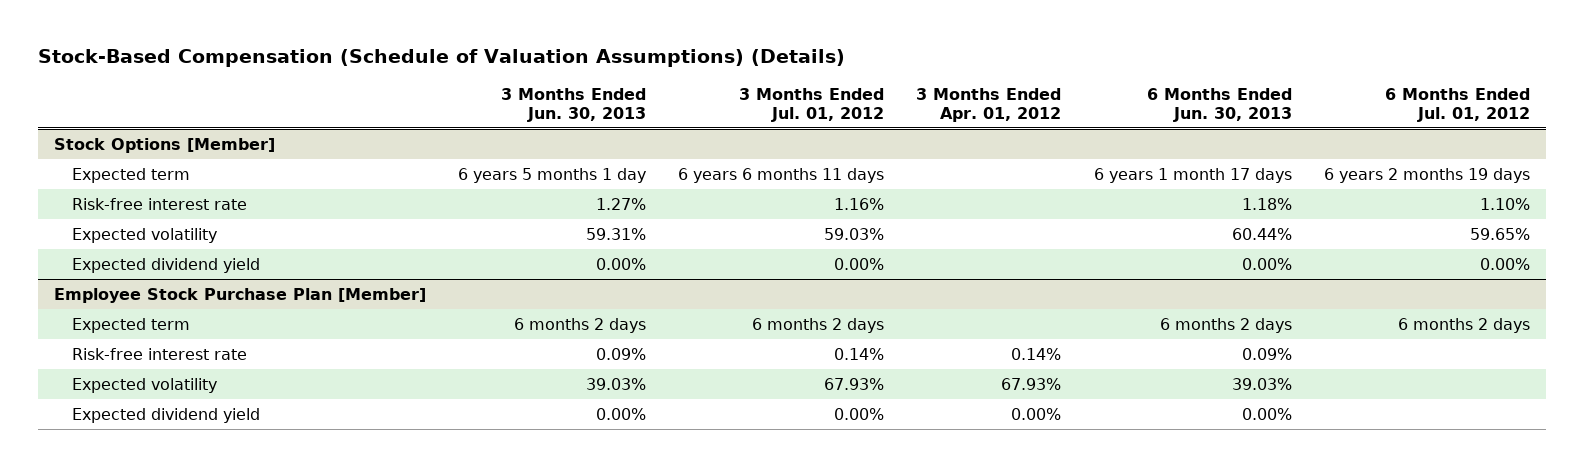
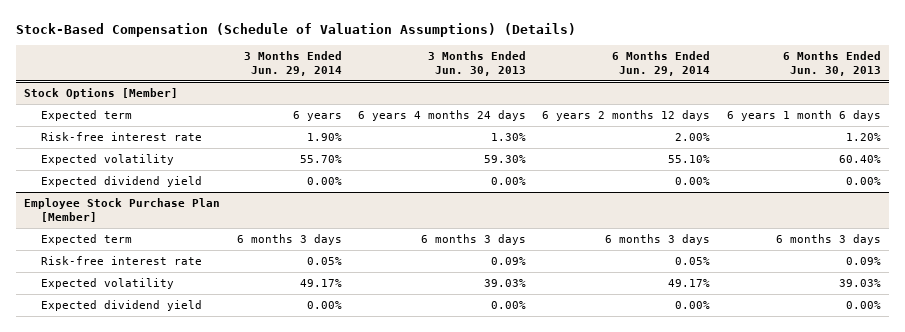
- | 3 Months Ended Jun. 30, 2013 | 3 Months Ended Jul. 01, 2012 | 3 Months Ended Apr. 01, 2012 | 6 Months Ended Jun. 30, 2013 | 6 Months Ended Jul. 01, 2012
+ | 3 Months Ended Jun. 29, 2014 | 3 Months Ended Jun. 30, 2013 | 6 Months Ended Jun. 29, 2014 | 6 Months Ended Jun. 30, 2013
@ Stock Options [Member]
- Expected term | 6 years 5 months 1 day | 6 years 6 months 11 days | | 6 years 1 month 17 days | 6 years 2 months 19 days
- Risk-free interest rate | 1.27% | 1.16% | | 1.18% | 1.10%
- Expected volatility | 59.31% | 59.03% | | 60.44% | 59.65%
+ Expected term | 6 years | 6 years 4 months 24 days | 6 years 2 months 12 days | 6 years 1 month 6 days
+ Risk-free interest rate | 1.90% | 1.30% | 2.00% | 1.20%
+ Expected volatility | 55.70% | 59.30% | 55.10% | 60.40%
@ Employee Stock Purchase Plan [Member]
- Expected term | 6 months 2 days | 6 months 2 days | | 6 months 2 days | 6 months 2 days
+ Expected term | 6 months 3 days | 6 months 3 days | 6 months 3 days | 6 months 3 days

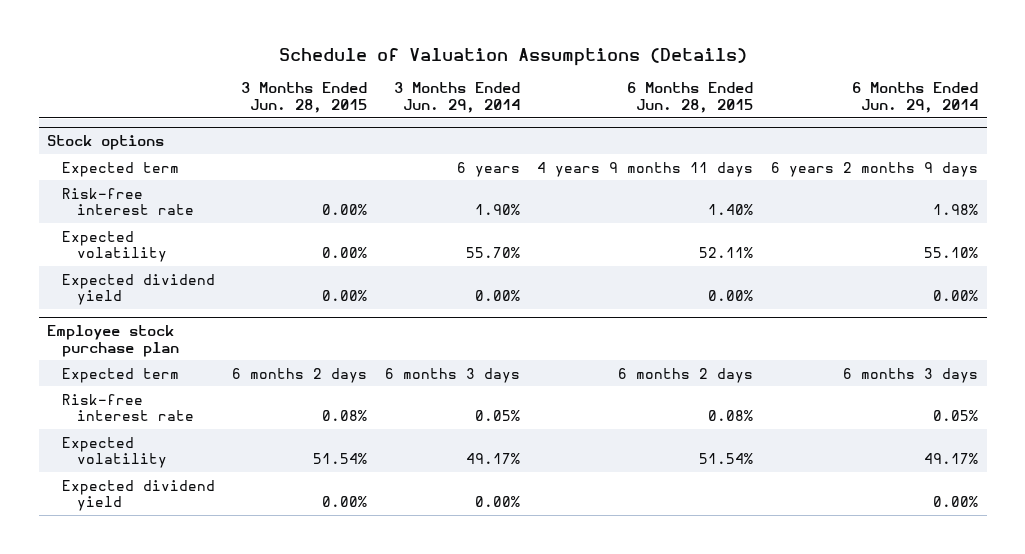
- Stock-Based Compensation (Schedule of Valuation Assumptions) (Details)
+ Schedule of Valuation Assumptions (Details)
- | 3 Months Ended Jun. 29, 2014 | 3 Months Ended Jun. 30, 2013 | 6 Months Ended Jun. 29, 2014 | 6 Months Ended Jun. 30, 2013
+ | 3 Months Ended Jun. 28, 2015 | 3 Months Ended Jun. 29, 2014 | 6 Months Ended Jun. 28, 2015 | 6 Months Ended Jun. 29, 2014
- Stock Options [Member]
- Expected term | 6 years | 6 years 4 months 24 days | 6 years 2 months 12 days | 6 years 1 month 6 days
- Risk-free interest rate | 1.90% | 1.30% | 2.00% | 1.20%
+ Stock options
+ Expected term | | 6 years | 4 years 9 months 11 days | 6 years 2 months 9 days
+ Risk-free interest rate | 0.00% | 1.90% | 1.40% | 1.98%
- Employee Stock Purchase Plan [Member]
+ Employee stock purchase plan

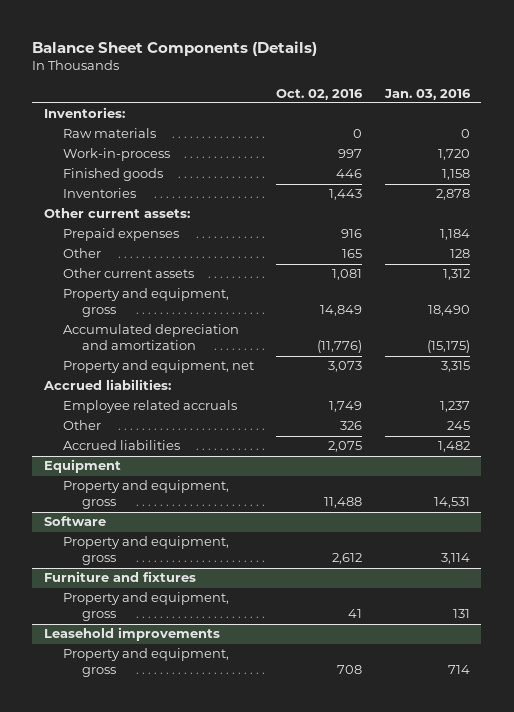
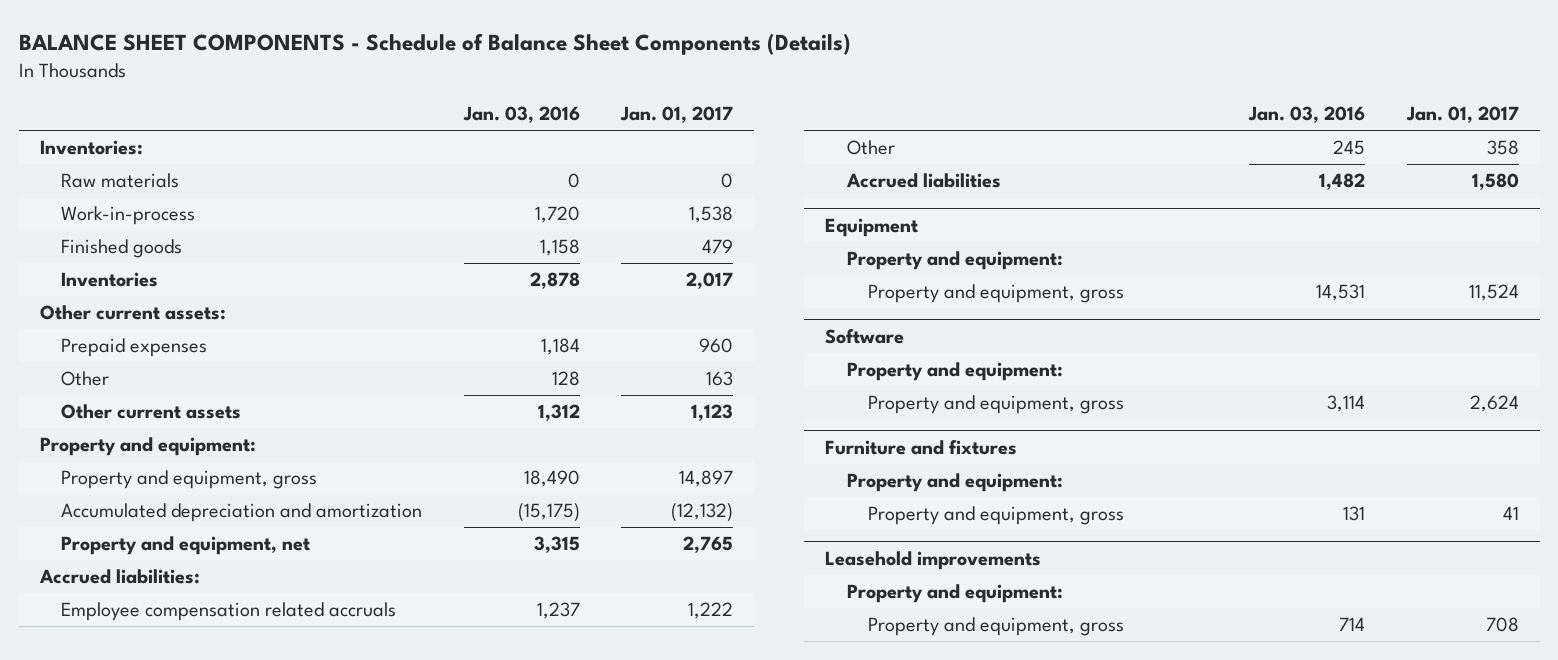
- Balance Sheet Components (Details)
+ BALANCE SHEET COMPONENTS - Schedule of Balance Sheet Components (Details)
- | Oct. 02, 2016 | Jan. 03, 2016
+ | Jan. 03, 2016 | Jan. 01, 2017
+ Property and equipment:
- Employee related accruals | 1,749 | 1,237
+ Employee compensation related accruals | 1,237 | 1,222
@ Equipment
+ Property and equipment:
@ Software
+ Property and equipment:
@ Furniture and fixtures
+ Property and equipment:
@ Leasehold improvements
+ Property and equipment:

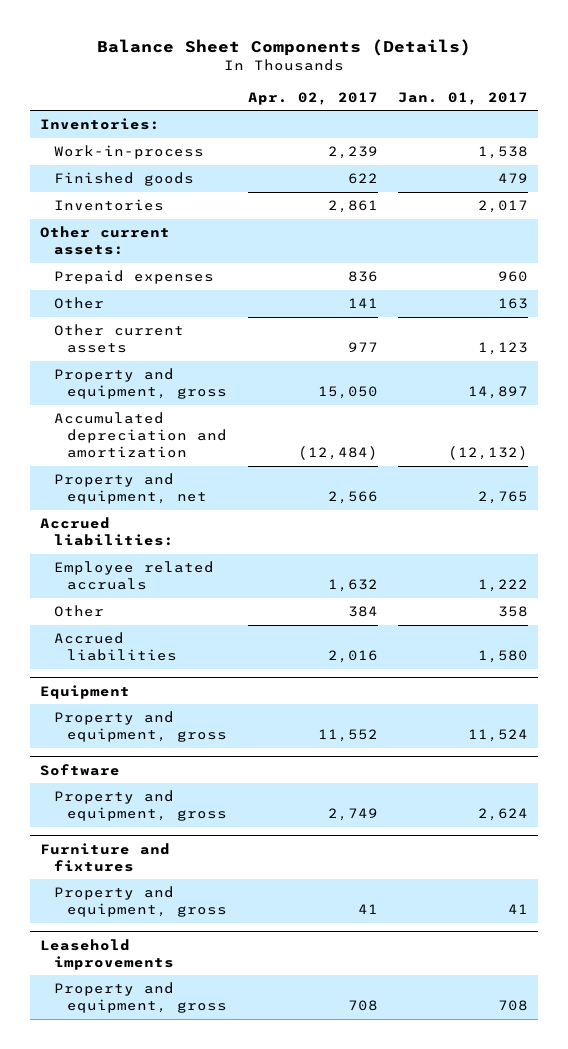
- BALANCE SHEET COMPONENTS - Schedule of Balance Sheet Components (Details)
+ Balance Sheet Components (Details)
- | Jan. 03, 2016 | Jan. 01, 2017
+ | Apr. 02, 2017 | Jan. 01, 2017
- Raw materials | 0 | 0
- Property and equipment:
- Employee compensation related accruals | 1,237 | 1,222
+ Employee related accruals | 1,632 | 1,222
@ Equipment
- Property and equipment:
@ Software
- Property and equipment:
@ Furniture and fixtures
- Property and equipment:
@ Leasehold improvements
- Property and equipment:

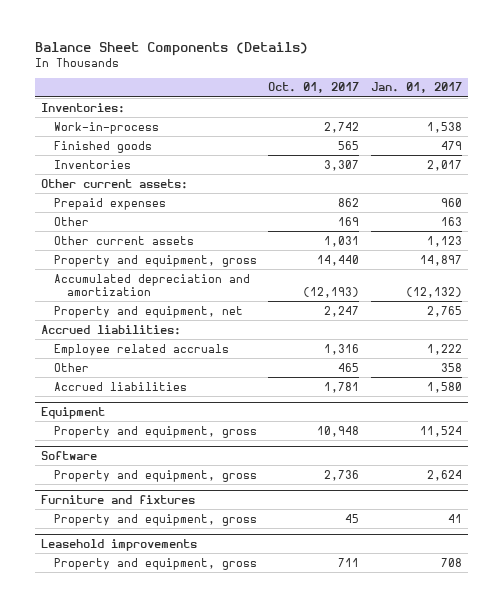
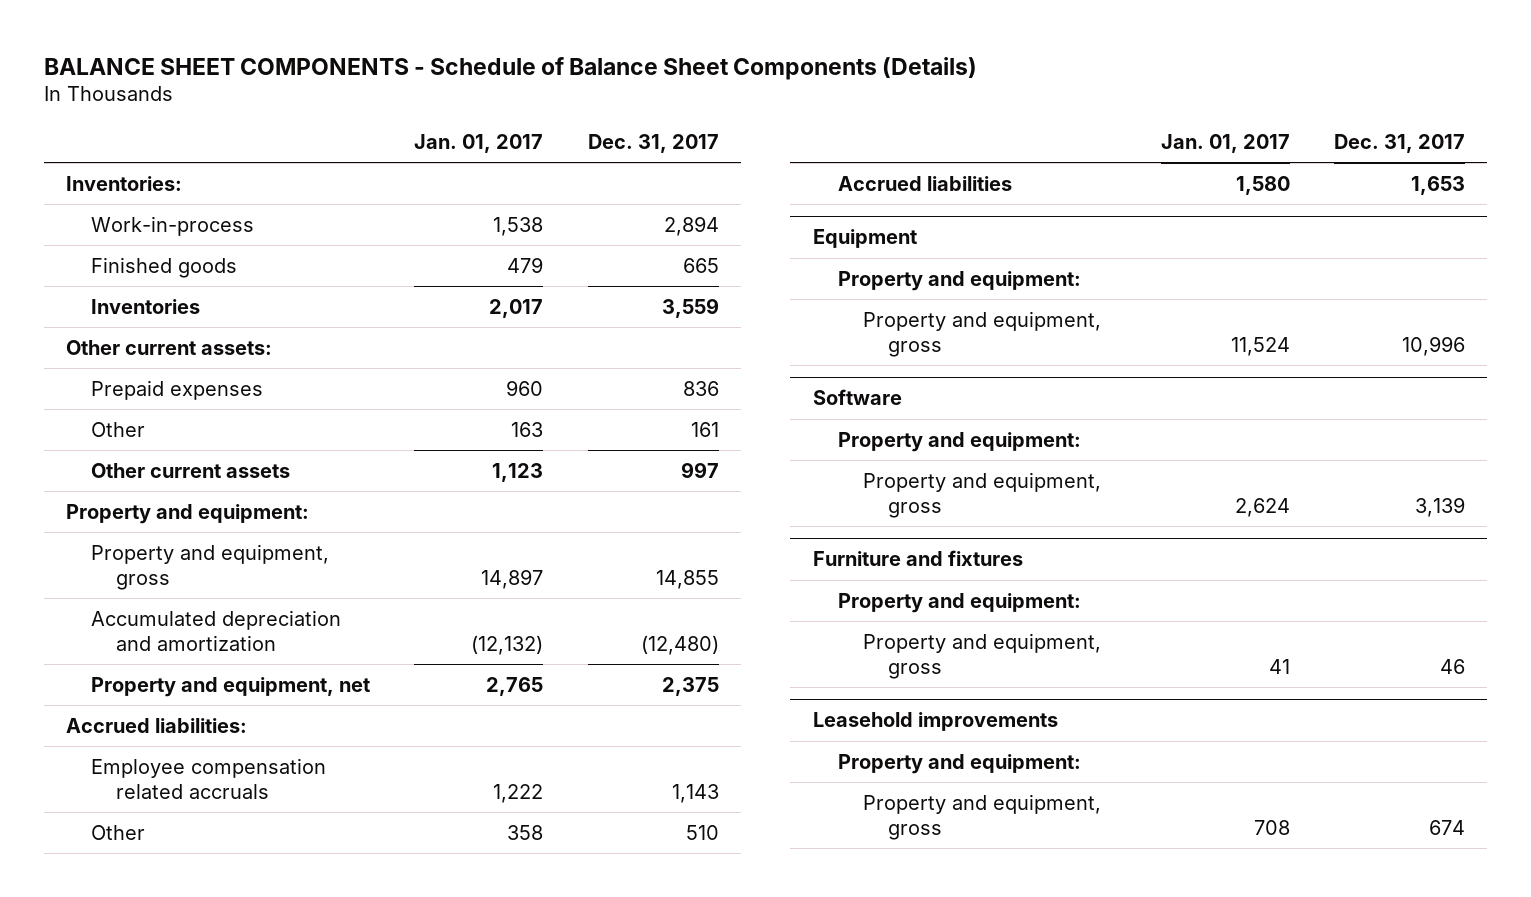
- Balance Sheet Components (Details)
+ BALANCE SHEET COMPONENTS - Schedule of Balance Sheet Components (Details)
- | Oct. 01, 2017 | Jan. 01, 2017
+ | Jan. 01, 2017 | Dec. 31, 2017
+ Property and equipment:
- Employee related accruals | 1,316 | 1,222
+ Employee compensation related accruals | 1,222 | 1,143
@ Equipment
+ Property and equipment:
@ Software
+ Property and equipment:
@ Furniture and fixtures
+ Property and equipment:
@ Leasehold improvements
+ Property and equipment:

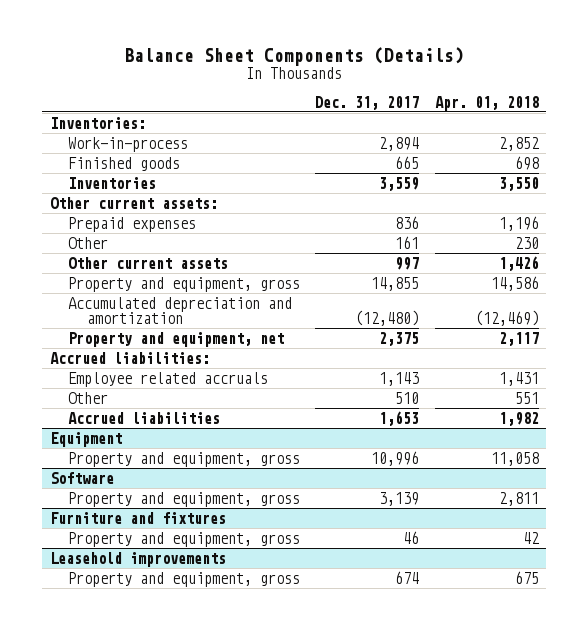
- BALANCE SHEET COMPONENTS - Schedule of Balance Sheet Components (Details)
+ Balance Sheet Components (Details)
- | Jan. 01, 2017 | Dec. 31, 2017
+ | Dec. 31, 2017 | Apr. 01, 2018
- Property and equipment:
- Employee compensation related accruals | 1,222 | 1,143
+ Employee related accruals | 1,143 | 1,431
@ Equipment
- Property and equipment:
@ Software
- Property and equipment:
@ Furniture and fixtures
- Property and equipment:
@ Leasehold improvements
- Property and equipment:

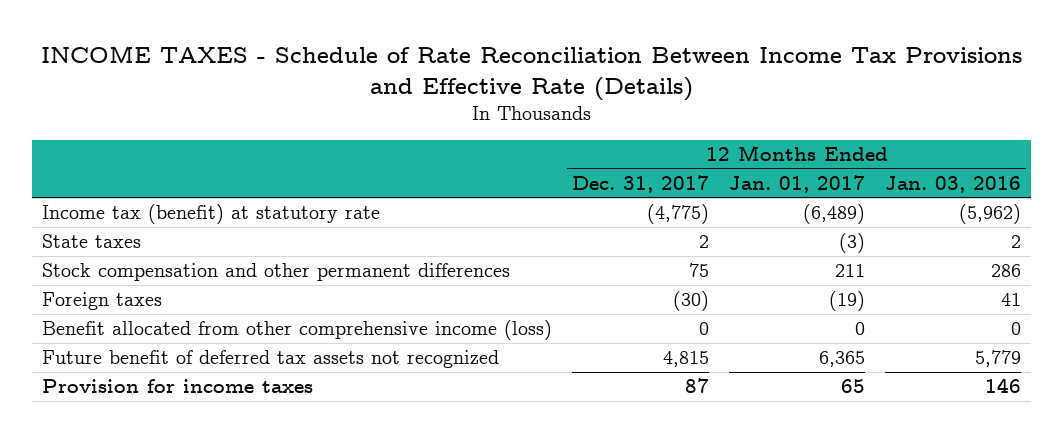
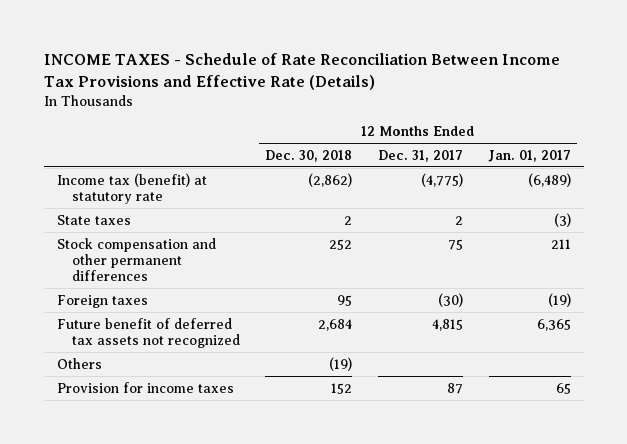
- | 12 Months Ended Dec. 31, 2017 | 12 Months Ended Jan. 01, 2017 | 12 Months Ended Jan. 03, 2016
+ | 12 Months Ended Dec. 30, 2018 | 12 Months Ended Dec. 31, 2017 | 12 Months Ended Jan. 01, 2017
- Benefit allocated from other comprehensive income (loss) | 0 | 0 | 0
+ Others | (19) | |

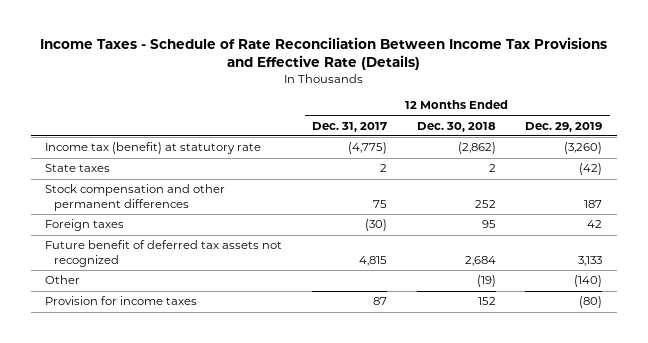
- INCOME TAXES - Schedule of Rate Reconciliation Between Income Tax Provisions and Effective Rate (Details)
+ Income Taxes - Schedule of Rate Reconciliation Between Income Tax Provisions and Effective Rate (Details)
- | 12 Months Ended Dec. 30, 2018 | 12 Months Ended Dec. 31, 2017 | 12 Months Ended Jan. 01, 2017
+ | 12 Months Ended Dec. 31, 2017 | 12 Months Ended Dec. 30, 2018 | 12 Months Ended Dec. 29, 2019
- Others | (19) | |
+ Other | | (19) | (140)

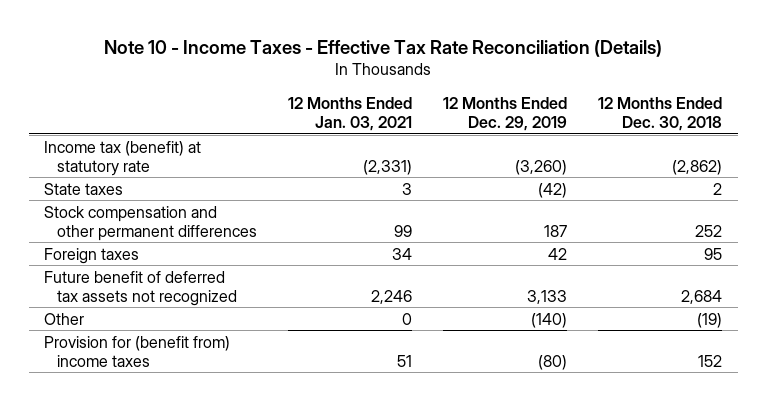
- Income Taxes - Schedule of Rate Reconciliation Between Income Tax Provisions and Effective Rate (Details)
+ Note 10 - Income Taxes - Effective Tax Rate Reconciliation (Details)
- | 12 Months Ended Dec. 31, 2017 | 12 Months Ended Dec. 30, 2018 | 12 Months Ended Dec. 29, 2019
+ | 12 Months Ended Jan. 03, 2021 | 12 Months Ended Dec. 29, 2019 | 12 Months Ended Dec. 30, 2018
- Provision for income taxes | 87 | 152 | (80)
+ Provision for (benefit from) income taxes | 51 | (80) | 152

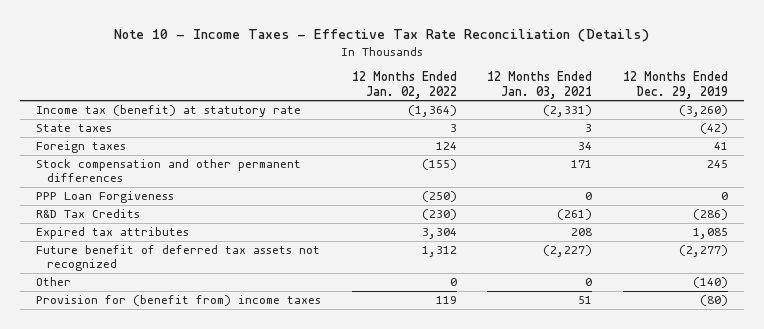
- | 12 Months Ended Jan. 03, 2021 | 12 Months Ended Dec. 29, 2019 | 12 Months Ended Dec. 30, 2018
+ | 12 Months Ended Jan. 02, 2022 | 12 Months Ended Jan. 03, 2021 | 12 Months Ended Dec. 29, 2019
- Stock compensation and other permanent differences | 99 | 187 | 252
- Foreign taxes | 34 | 42 | 95
- Future benefit of deferred tax assets not recognized | 2,246 | 3,133 | 2,684
+ Foreign taxes | 124 | 34 | 41
+ Stock compensation and other permanent differences | (155) | 171 | 245
+ PPP Loan Forgiveness | (250) | 0 | 0
+ R&D Tax Credits | (230) | (261) | (286)
+ Expired tax attributes | 3,304 | 208 | 1,085
+ Future benefit of deferred tax assets not recognized | 1,312 | (2,227) | (2,277)

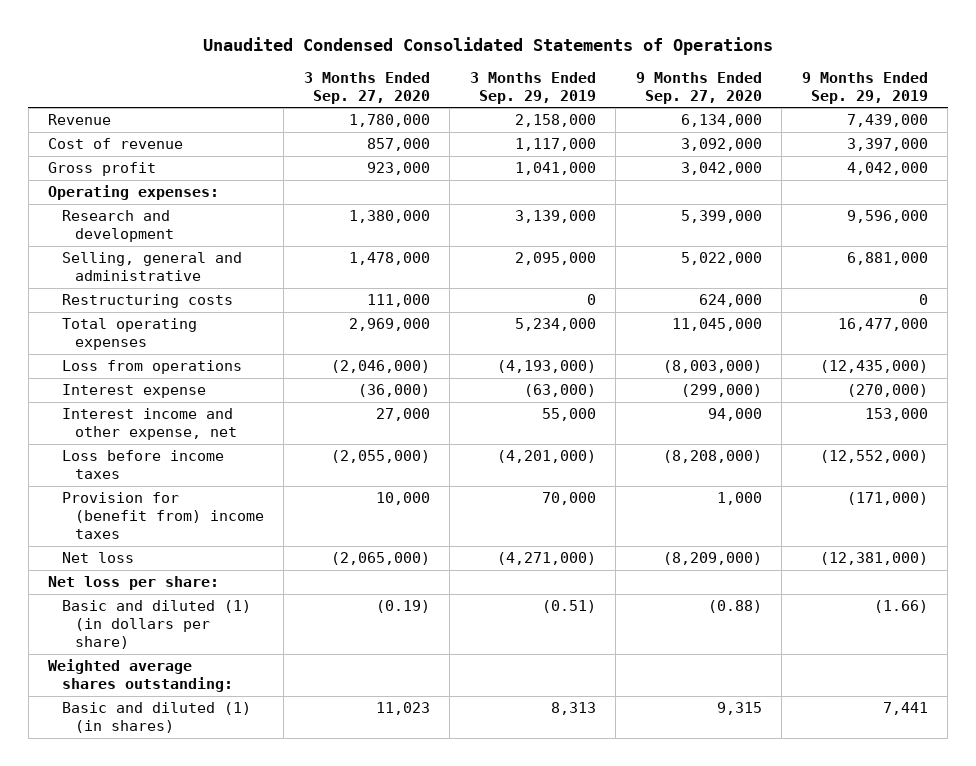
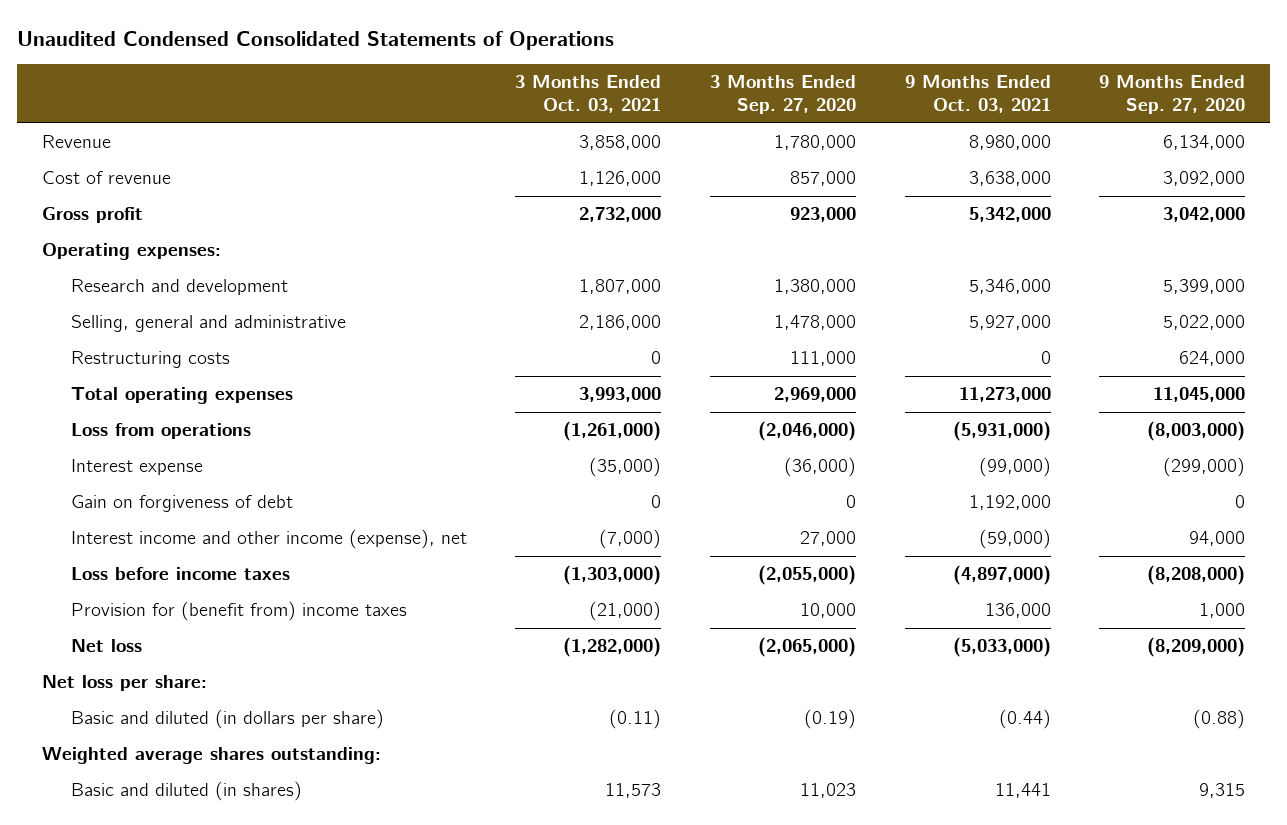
- | 3 Months Ended Sep. 27, 2020 | 3 Months Ended Sep. 29, 2019 | 9 Months Ended Sep. 27, 2020 | 9 Months Ended Sep. 29, 2019
+ | 3 Months Ended Oct. 03, 2021 | 3 Months Ended Sep. 27, 2020 | 9 Months Ended Oct. 03, 2021 | 9 Months Ended Sep. 27, 2020
- Interest income and other expense, net | 27,000 | 55,000 | 94,000 | 153,000
+ Gain on forgiveness of debt | 0 | 0 | 1,192,000 | 0
+ Interest income and other income (expense), net | (7,000) | 27,000 | (59,000) | 94,000
- Basic and diluted (1) (in dollars per share) | (0.19) | (0.51) | (0.88) | (1.66)
+ Basic and diluted (in dollars per share) | (0.11) | (0.19) | (0.44) | (0.88)
- Basic and diluted (1) (in shares) | 11,023 | 8,313 | 9,315 | 7,441
+ Basic and diluted (in shares) | 11,573 | 11,023 | 11,441 | 9,315

